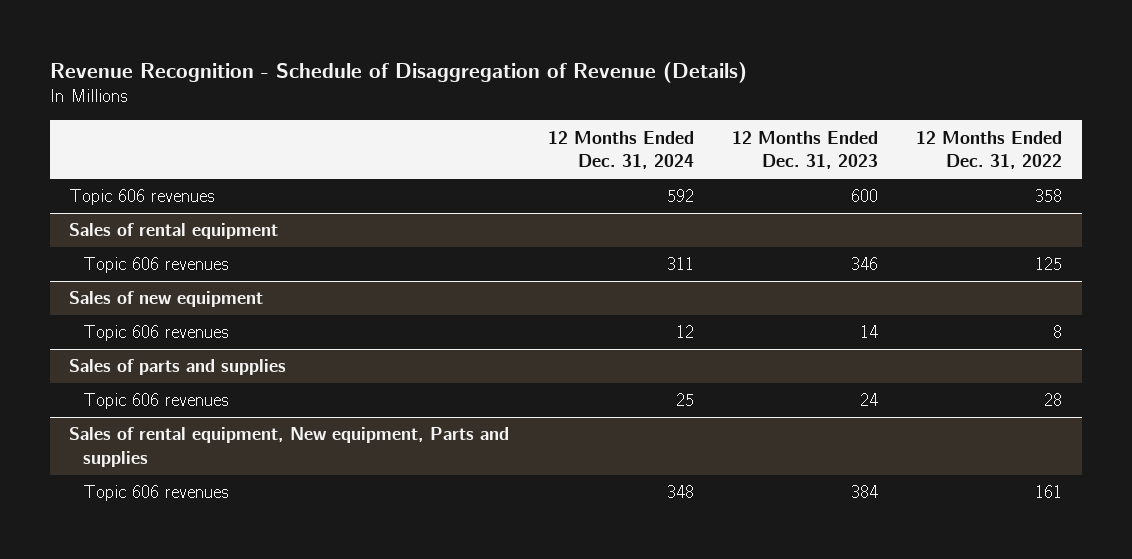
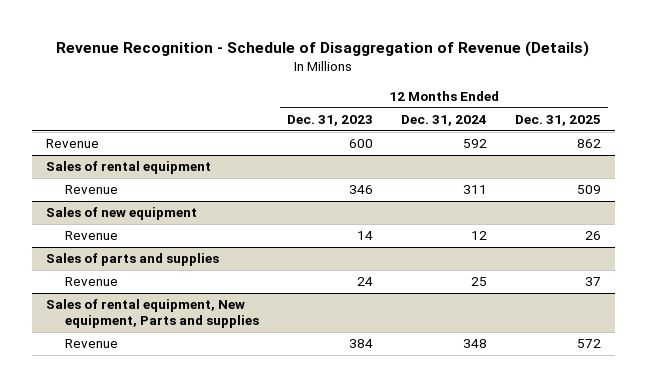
- | 12 Months Ended Dec. 31, 2024 | 12 Months Ended Dec. 31, 2023 | 12 Months Ended Dec. 31, 2022
+ | 12 Months Ended Dec. 31, 2023 | 12 Months Ended Dec. 31, 2024 | 12 Months Ended Dec. 31, 2025
- Topic 606 revenues | 592 | 600 | 358
+ Revenue | 600 | 592 | 862
@ Sales of rental equipment
- Topic 606 revenues | 311 | 346 | 125
+ Revenue | 346 | 311 | 509
@ Sales of new equipment
- Topic 606 revenues | 12 | 14 | 8
+ Revenue | 14 | 12 | 26
@ Sales of parts and supplies
- Topic 606 revenues | 25 | 24 | 28
+ Revenue | 24 | 25 | 37
@ Sales of rental equipment, New equipment, Parts and supplies
- Topic 606 revenues | 348 | 384 | 161
+ Revenue | 384 | 348 | 572

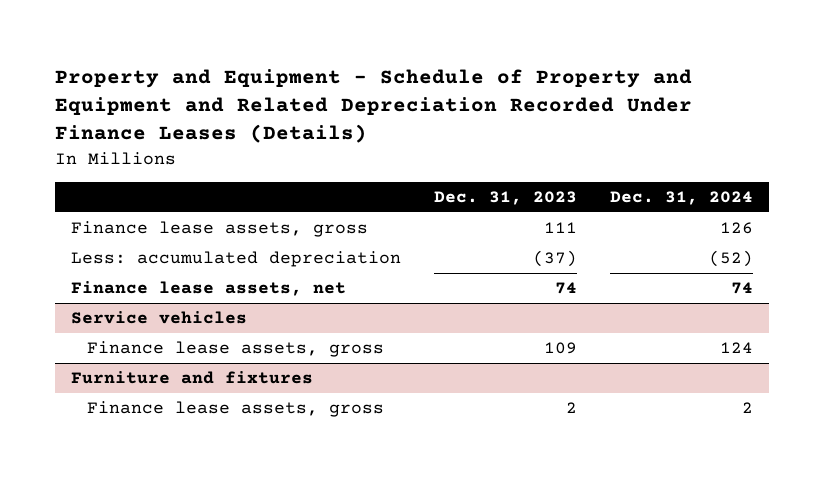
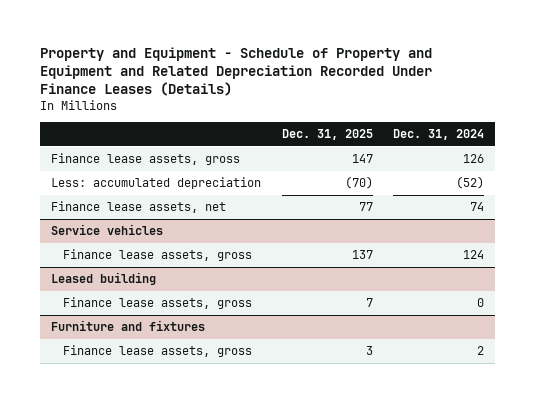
- | Dec. 31, 2023 | Dec. 31, 2024
+ | Dec. 31, 2025 | Dec. 31, 2024
+ Leased building
+ Finance lease assets, gross | 7 | 0

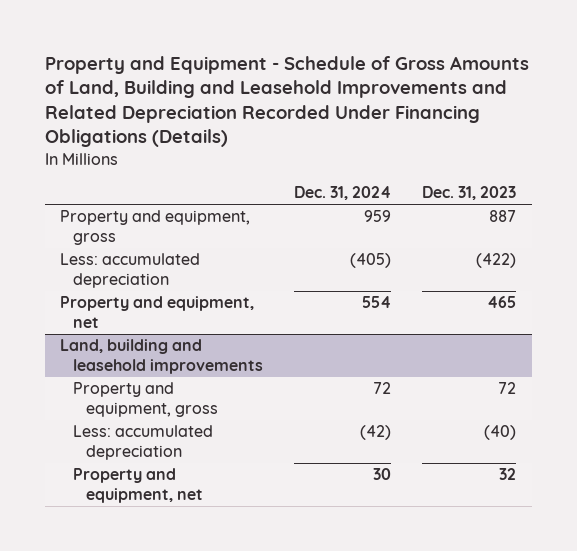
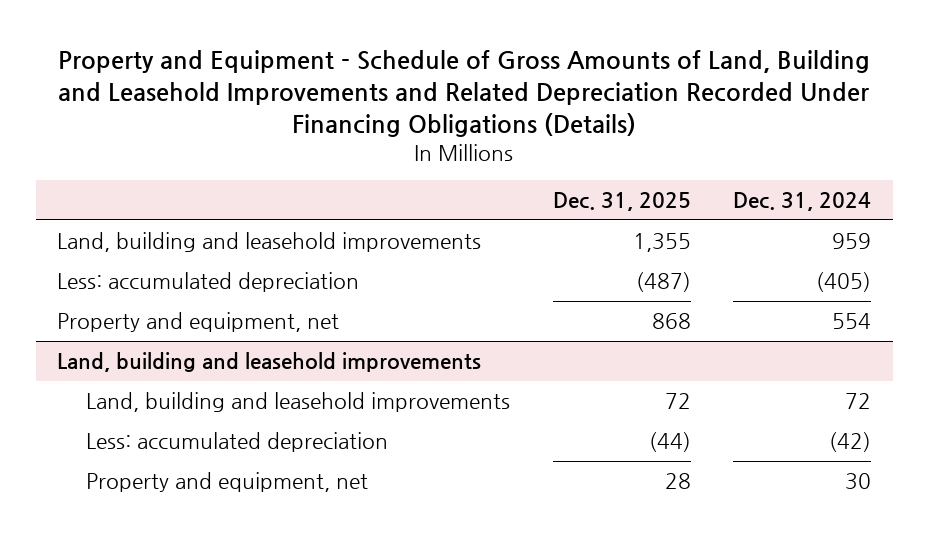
- | Dec. 31, 2024 | Dec. 31, 2023
+ | Dec. 31, 2025 | Dec. 31, 2024
- Property and equipment, gross | 959 | 887
+ Land, building and leasehold improvements | 1,355 | 959
@ Land, building and leasehold improvements
- Property and equipment, gross | 72 | 72
+ Land, building and leasehold improvements | 72 | 72

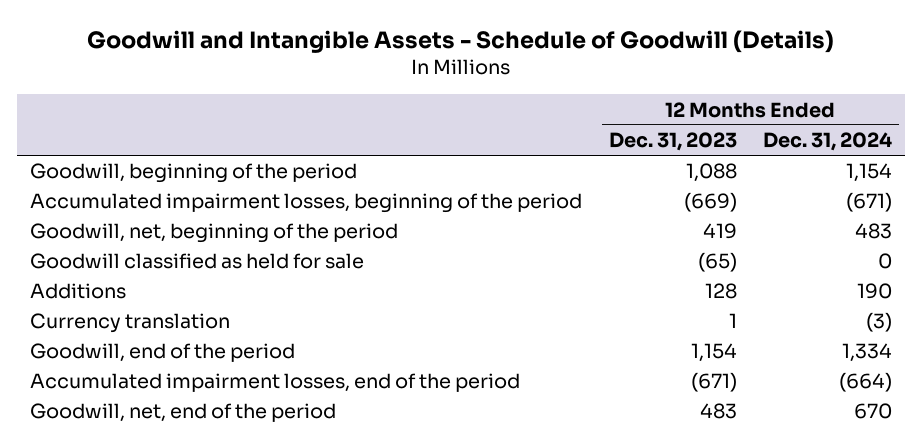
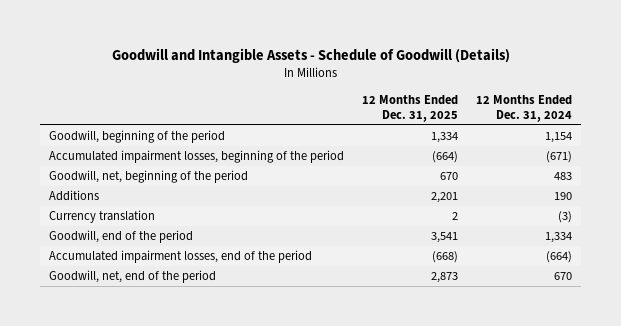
- | 12 Months Ended Dec. 31, 2023 | 12 Months Ended Dec. 31, 2024
+ | 12 Months Ended Dec. 31, 2025 | 12 Months Ended Dec. 31, 2024
- Goodwill classified as held for sale | (65) | 0

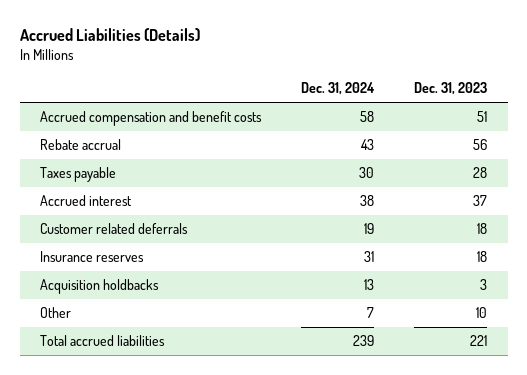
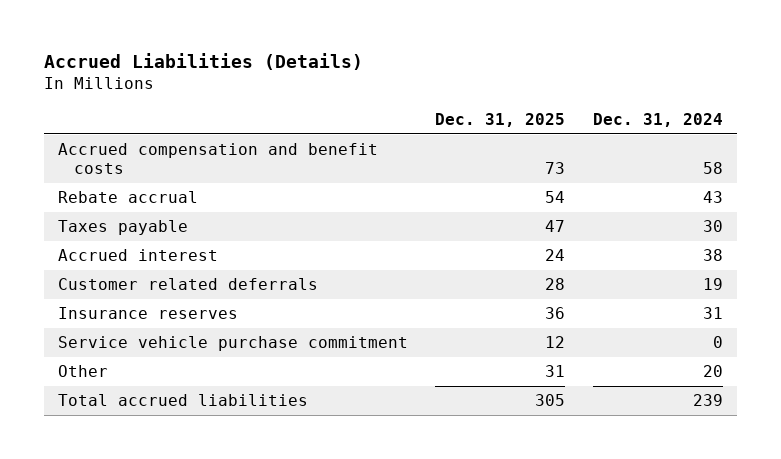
- | Dec. 31, 2024 | Dec. 31, 2023
+ | Dec. 31, 2025 | Dec. 31, 2024
- Acquisition holdbacks | 13 | 3
- Other | 7 | 10
+ Service vehicle purchase commitment | 12 | 0
+ Other | 31 | 20

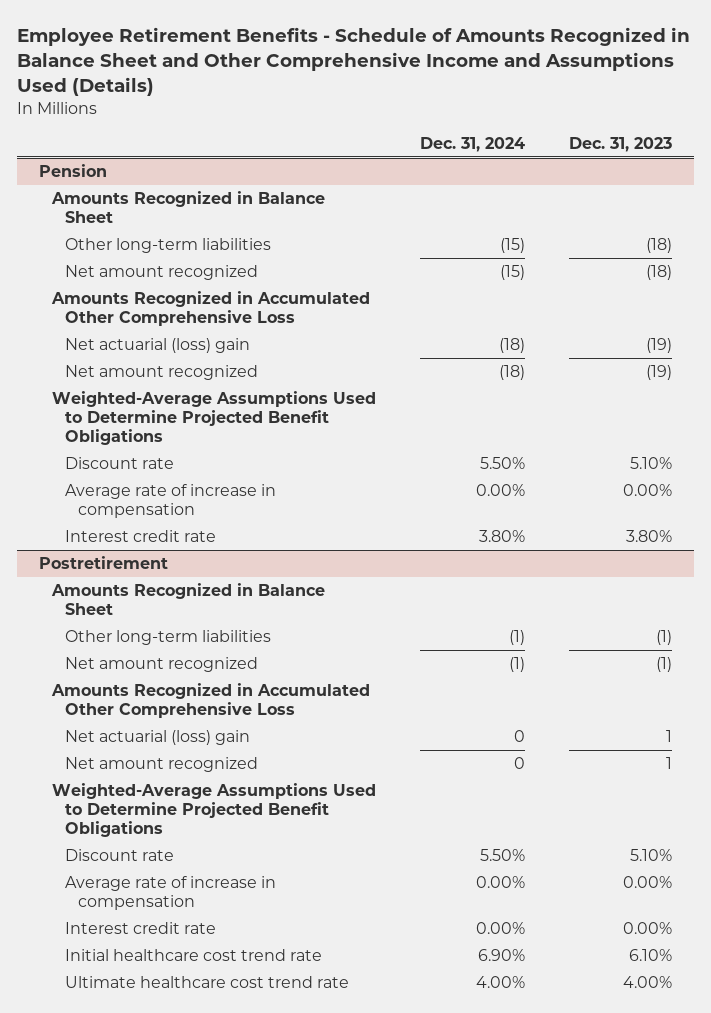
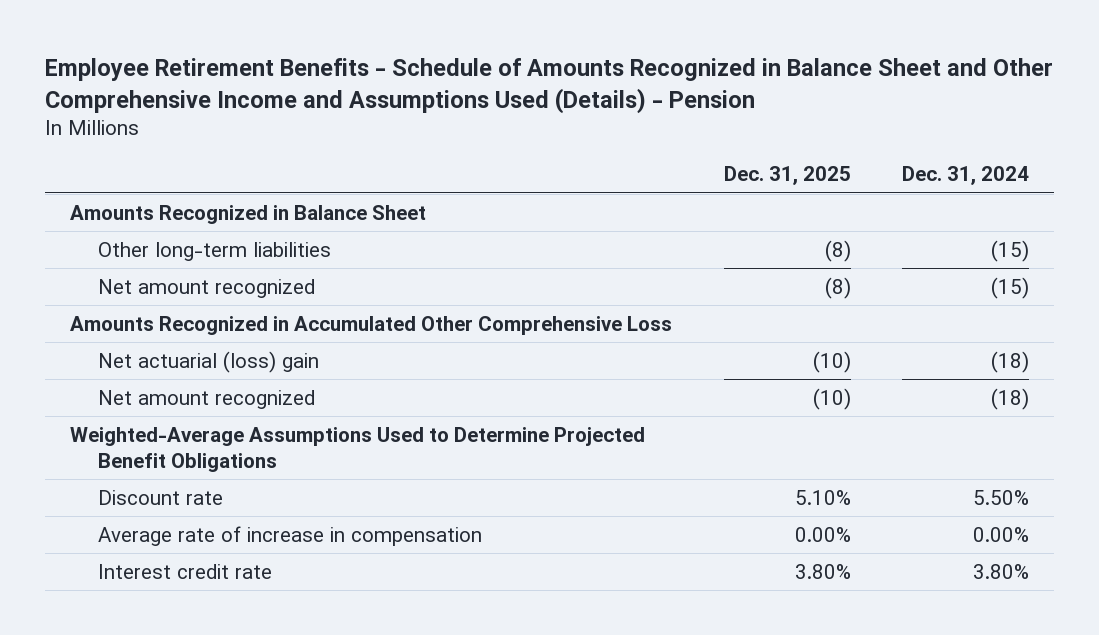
- Employee Retirement Benefits - Schedule of Amounts Recognized in Balance Sheet and Other Comprehensive Income and Assumptions Used (Details)
+ Employee Retirement Benefits - Schedule of Amounts Recognized in Balance Sheet and Other Comprehensive Income and Assumptions Used (Details) - Pension
- | Dec. 31, 2024 | Dec. 31, 2023
+ | Dec. 31, 2025 | Dec. 31, 2024
- Pension
- Postretirement
- Amounts Recognized in Balance Sheet
- Other long-term liabilities | (1) | (1)
- Net amount recognized | (1) | (1)
- Amounts Recognized in Accumulated Other Comprehensive Loss
- Net actuarial (loss) gain | 0 | 1
- Net amount recognized | 0 | 1
- Weighted-Average Assumptions Used to Determine Projected Benefit Obligations
- Discount rate | 5.50% | 5.10%
- Average rate of increase in compensation | 0.00% | 0.00%
- Interest credit rate | 0.00% | 0.00%
- Initial healthcare cost trend rate | 6.90% | 6.10%
- Ultimate healthcare cost trend rate | 4.00% | 4.00%

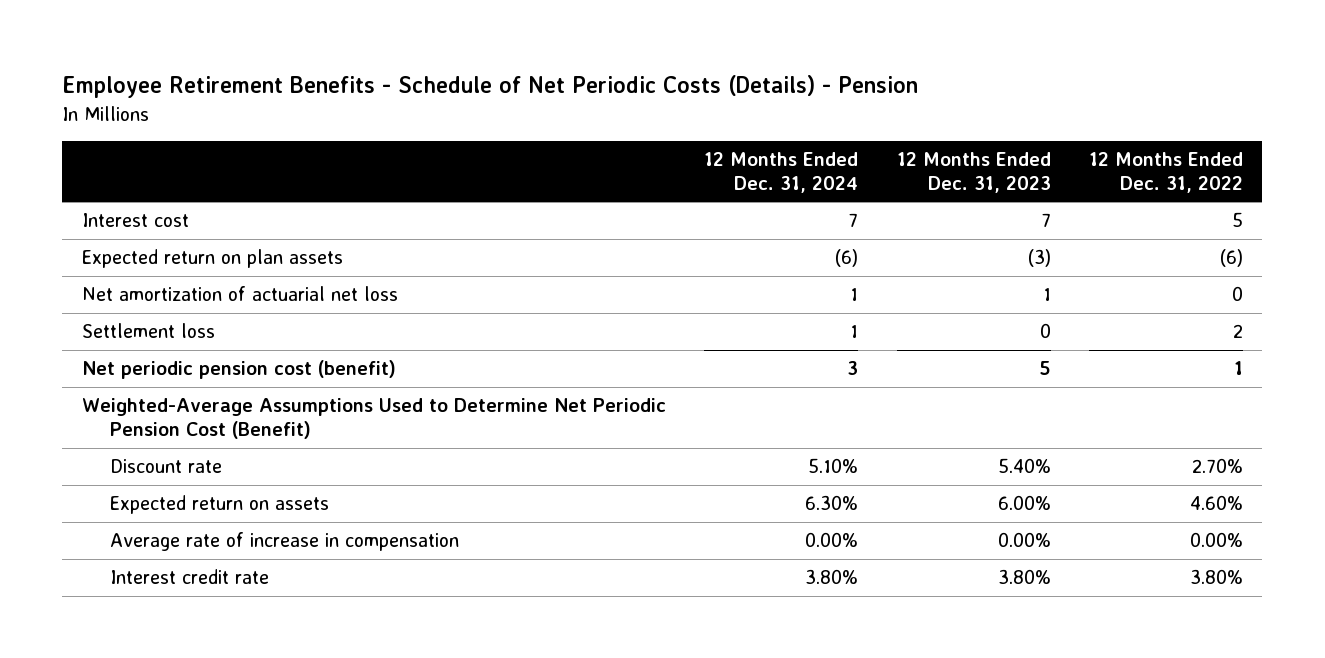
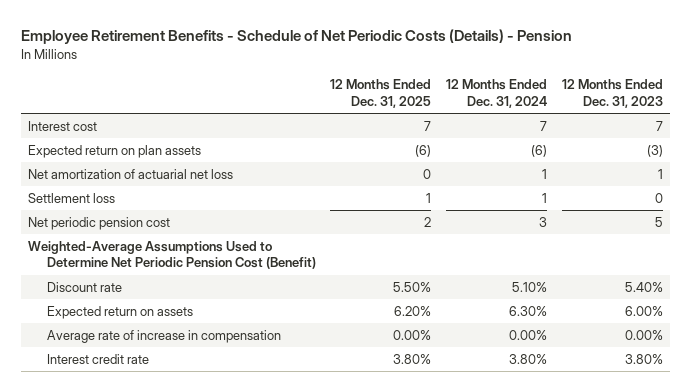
- | 12 Months Ended Dec. 31, 2024 | 12 Months Ended Dec. 31, 2023 | 12 Months Ended Dec. 31, 2022
+ | 12 Months Ended Dec. 31, 2025 | 12 Months Ended Dec. 31, 2024 | 12 Months Ended Dec. 31, 2023
- Net periodic pension cost (benefit) | 3 | 5 | 1
+ Net periodic pension cost | 2 | 3 | 5

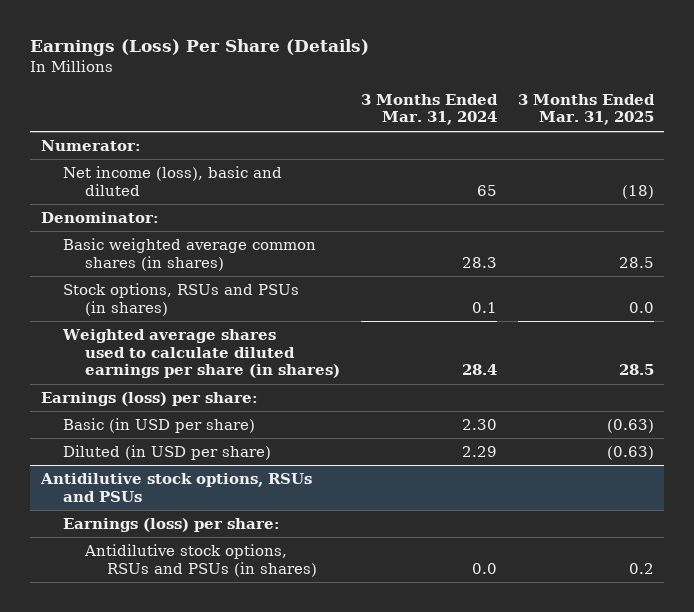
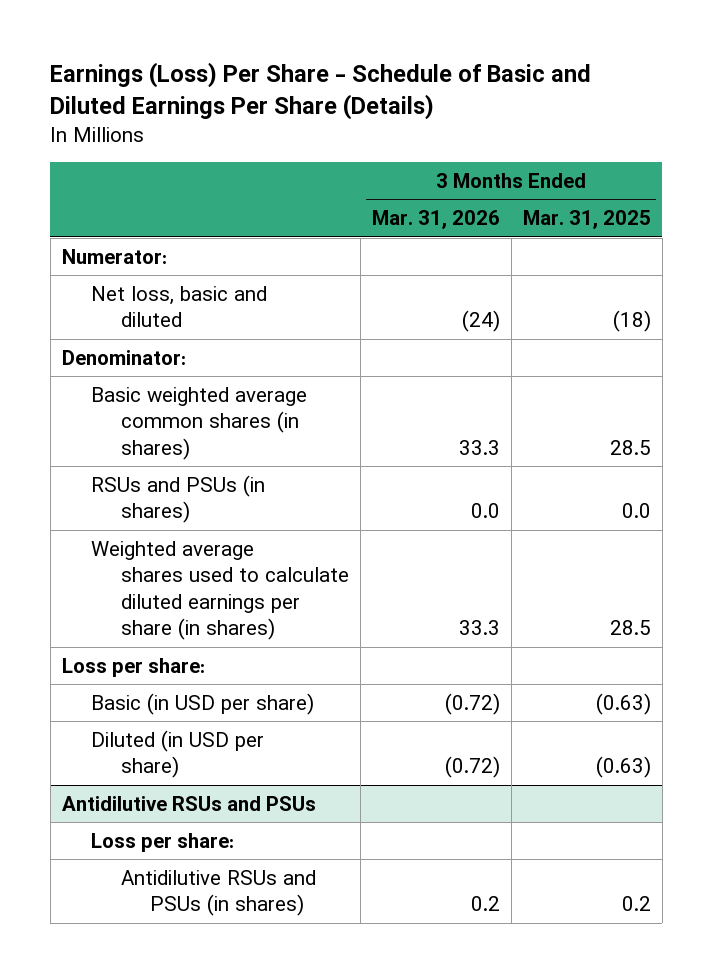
- Earnings (Loss) Per Share (Details)
+ Earnings (Loss) Per Share - Schedule of Basic and Diluted Earnings Per Share (Details)
- | 3 Months Ended Mar. 31, 2024 | 3 Months Ended Mar. 31, 2025
+ | 3 Months Ended Mar. 31, 2026 | 3 Months Ended Mar. 31, 2025
- Net income (loss), basic and diluted | 65 | (18)
+ Net loss, basic and diluted | (24) | (18)
- Stock options, RSUs and PSUs (in shares) | 0.1 | 0.0
+ RSUs and PSUs (in shares) | 0.0 | 0.0
- Earnings (loss) per share:
+ Loss per share:
- Antidilutive stock options, RSUs and PSUs
- Earnings (loss) per share:
- Antidilutive stock options, RSUs and PSUs (in shares) | 0.0 | 0.2
+ Antidilutive RSUs and PSUs
+ Loss per share:
+ Antidilutive RSUs and PSUs (in shares) | 0.2 | 0.2

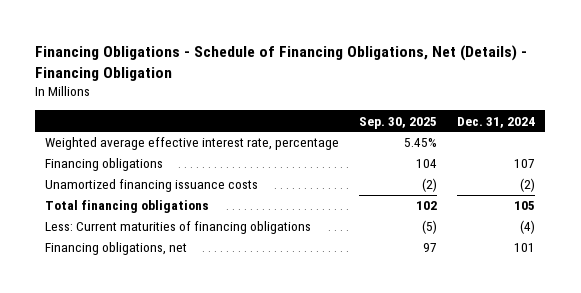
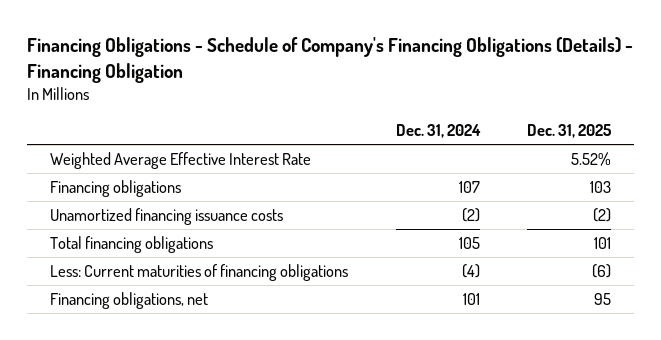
- Financing Obligations - Schedule of Financing Obligations, Net (Details) - Financing Obligation
+ Financing Obligations - Schedule of Company's Financing Obligations (Details) - Financing Obligation
- | Sep. 30, 2025 | Dec. 31, 2024
+ | Dec. 31, 2024 | Dec. 31, 2025
- Weighted average effective interest rate, percentage | 5.45% |
+ Weighted Average Effective Interest Rate | | 5.52%

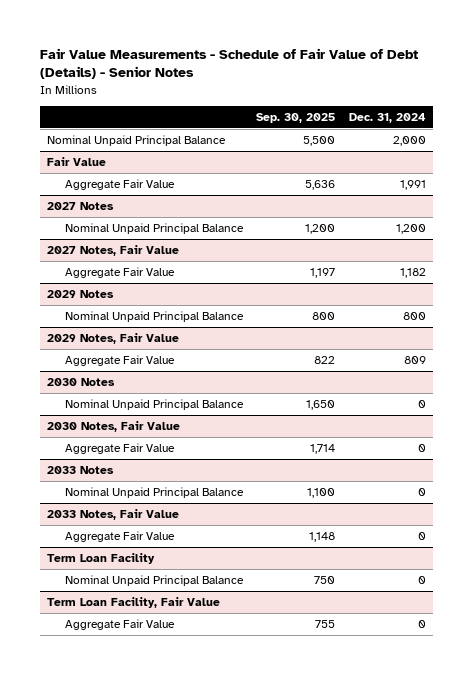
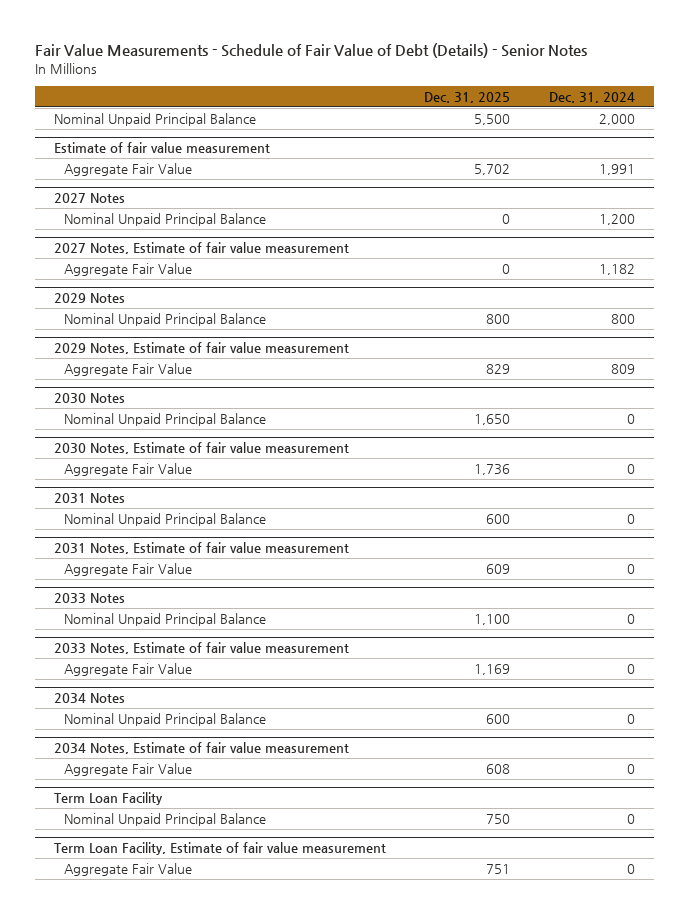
- | Sep. 30, 2025 | Dec. 31, 2024
+ | Dec. 31, 2025 | Dec. 31, 2024
- Fair Value
+ Estimate of fair value measurement
- 2027 Notes, Fair Value
+ 2027 Notes, Estimate of fair value measurement
- 2029 Notes, Fair Value
+ 2029 Notes, Estimate of fair value measurement
- 2030 Notes, Fair Value
+ 2030 Notes, Estimate of fair value measurement
+ 2031 Notes
+ Nominal Unpaid Principal Balance | 600 | 0
+ 2031 Notes, Estimate of fair value measurement
+ Aggregate Fair Value | 609 | 0
- 2033 Notes, Fair Value
+ 2033 Notes, Estimate of fair value measurement
+ 2034 Notes
+ Nominal Unpaid Principal Balance | 600 | 0
+ 2034 Notes, Estimate of fair value measurement
+ Aggregate Fair Value | 608 | 0
- Term Loan Facility, Fair Value
+ Term Loan Facility, Estimate of fair value measurement

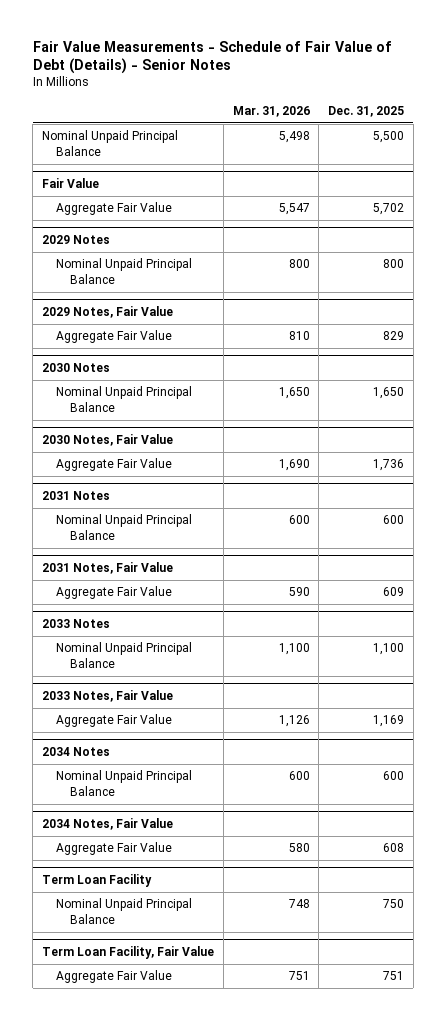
- | Dec. 31, 2025 | Dec. 31, 2024
+ | Mar. 31, 2026 | Dec. 31, 2025
- Estimate of fair value measurement
+ Fair Value
- 2027 Notes
- Nominal Unpaid Principal Balance | 0 | 1,200
- 2027 Notes, Estimate of fair value measurement
- Aggregate Fair Value | 0 | 1,182
- 2029 Notes, Estimate of fair value measurement
+ 2029 Notes, Fair Value
- 2030 Notes, Estimate of fair value measurement
+ 2030 Notes, Fair Value
- 2031 Notes, Estimate of fair value measurement
+ 2031 Notes, Fair Value
- 2033 Notes, Estimate of fair value measurement
+ 2033 Notes, Fair Value
- 2034 Notes, Estimate of fair value measurement
+ 2034 Notes, Fair Value
- Term Loan Facility, Estimate of fair value measurement
+ Term Loan Facility, Fair Value

